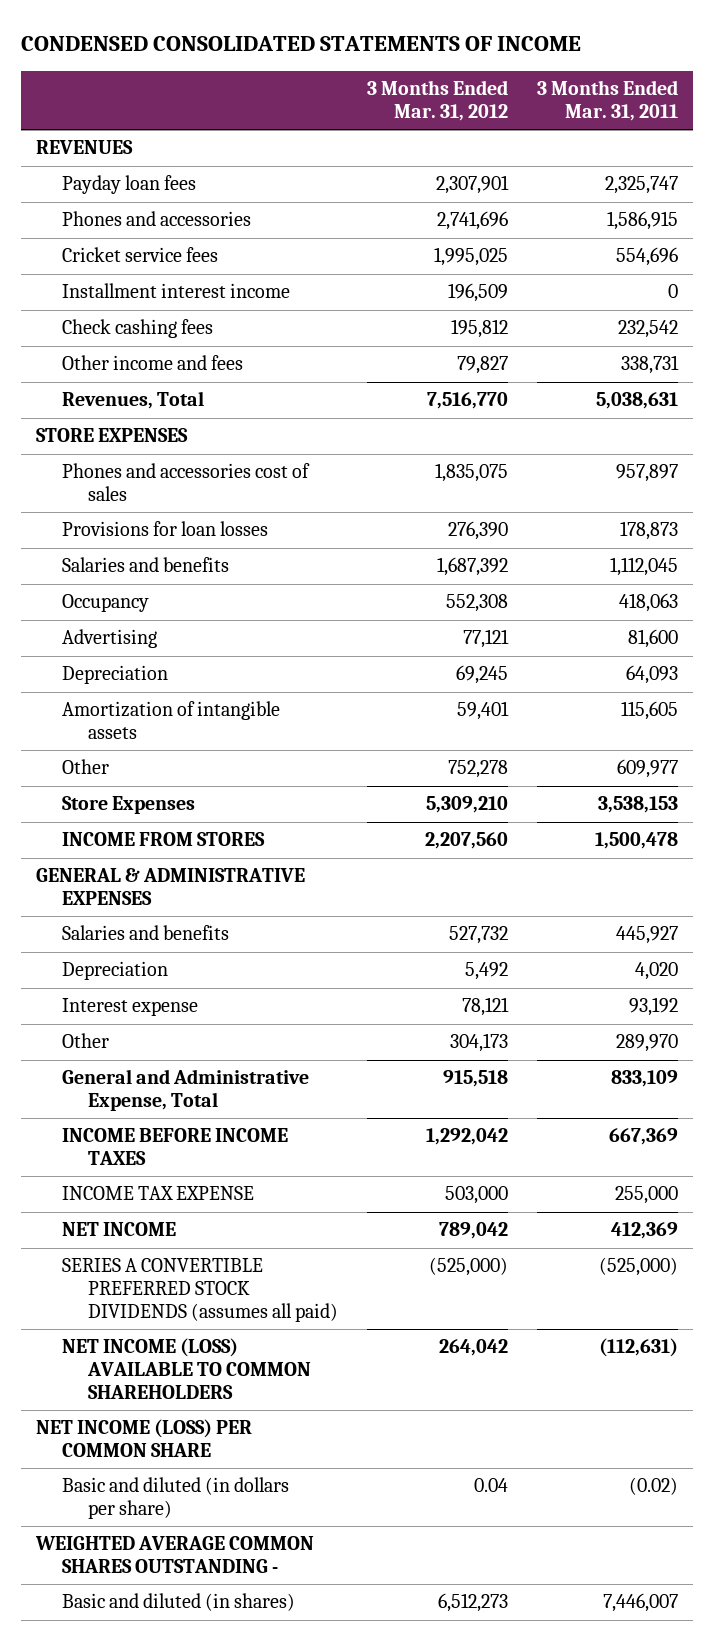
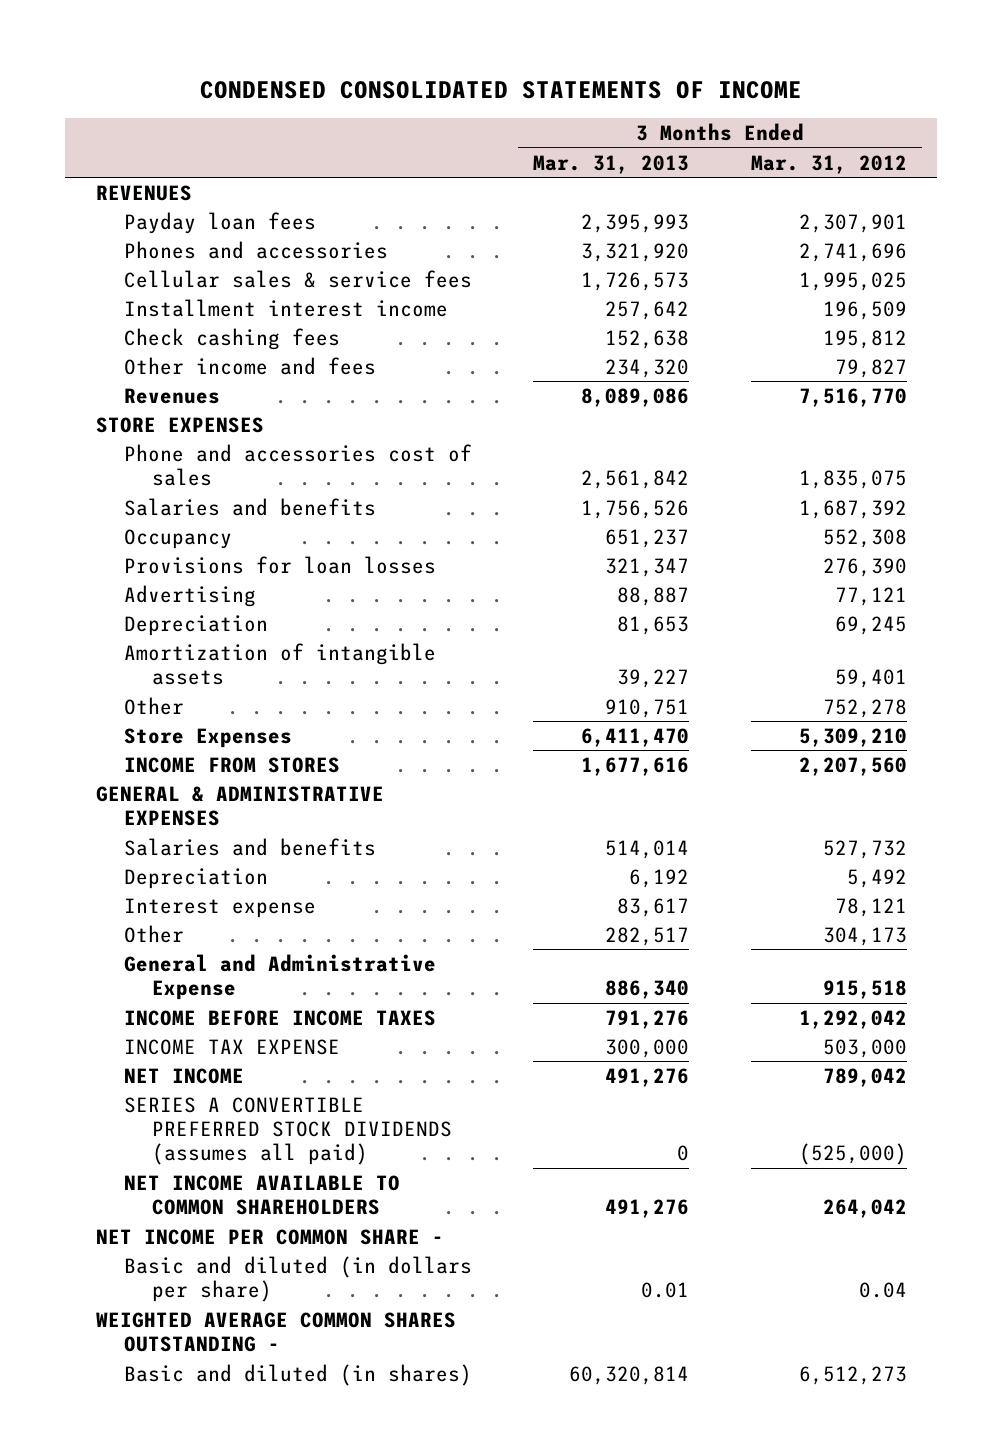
- | 3 Months Ended Mar. 31, 2012 | 3 Months Ended Mar. 31, 2011
+ | 3 Months Ended Mar. 31, 2013 | 3 Months Ended Mar. 31, 2012
- Cricket service fees | 1,995,025 | 554,696
+ Cellular sales & service fees | 1,726,573 | 1,995,025
- Revenues, Total | 7,516,770 | 5,038,631
+ Revenues | 8,089,086 | 7,516,770
- Phones and accessories cost of sales | 1,835,075 | 957,897
+ Phone and accessories cost of sales | 2,561,842 | 1,835,075
moved down: Provisions for loan losses | 321,347 | 276,390
- General and Administrative Expense, Total | 915,518 | 833,109
+ General and Administrative Expense | 886,340 | 915,518
- NET INCOME (LOSS) AVAILABLE TO COMMON SHAREHOLDERS | 264,042 | (112,631)
- NET INCOME (LOSS) PER COMMON SHARE
+ NET INCOME AVAILABLE TO COMMON SHAREHOLDERS | 491,276 | 264,042
+ NET INCOME PER COMMON SHARE -

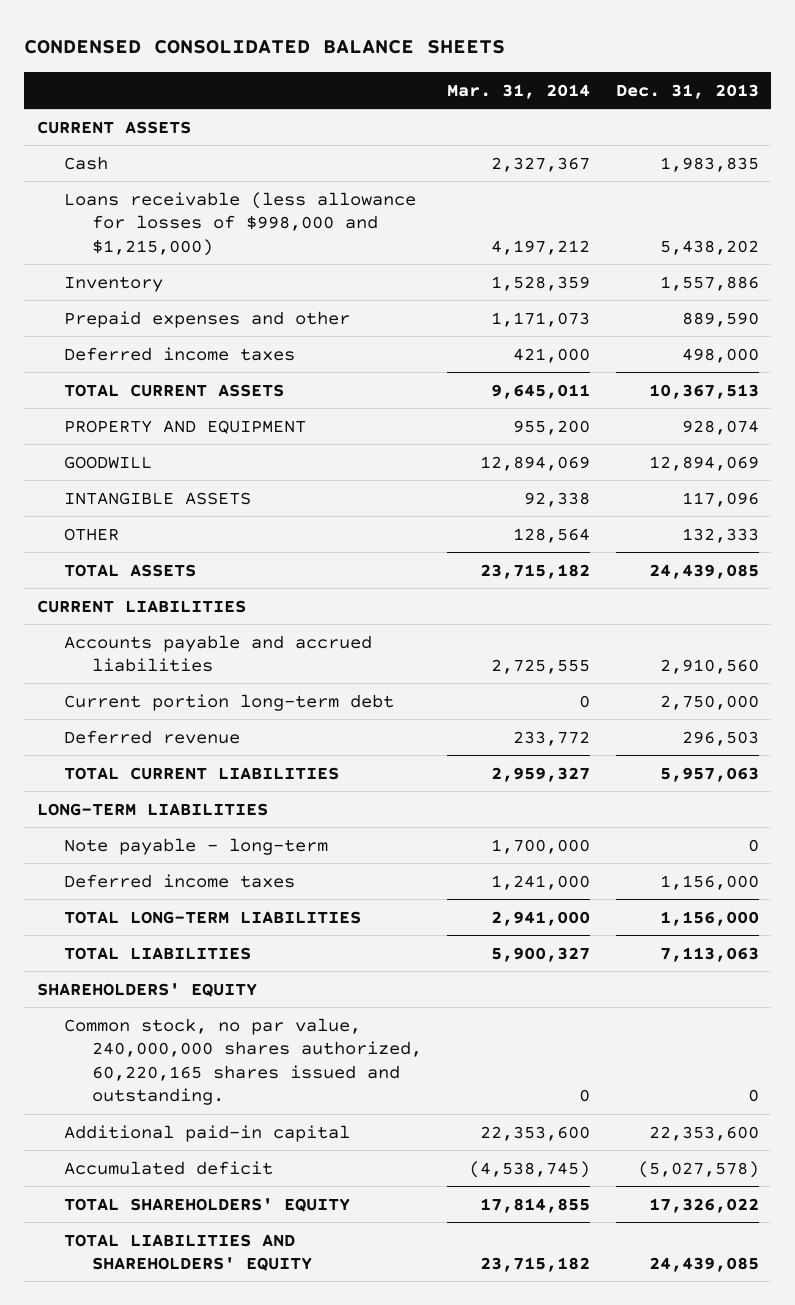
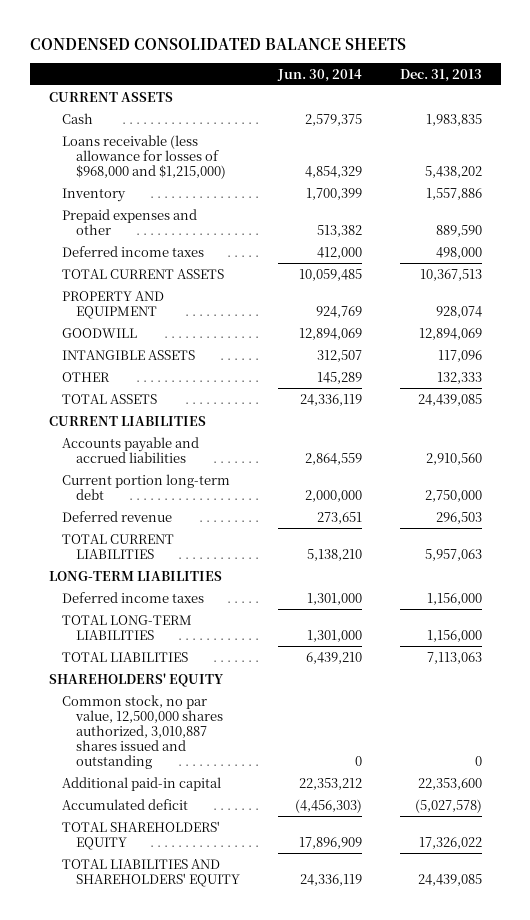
- | Mar. 31, 2014 | Dec. 31, 2013
+ | Jun. 30, 2014 | Dec. 31, 2013
- Loans receivable (less allowance for losses of $998,000 and $1,215,000) | 4,197,212 | 5,438,202
+ Loans receivable (less allowance for losses of $968,000 and $1,215,000) | 4,854,329 | 5,438,202
- Note payable - long-term | 1,700,000 | 0
- Common stock, no par value, 240,000,000 shares authorized, 60,220,165 shares issued and outstanding. | 0 | 0
+ Common stock, no par value, 12,500,000 shares authorized, 3,010,887 shares issued and outstanding | 0 | 0

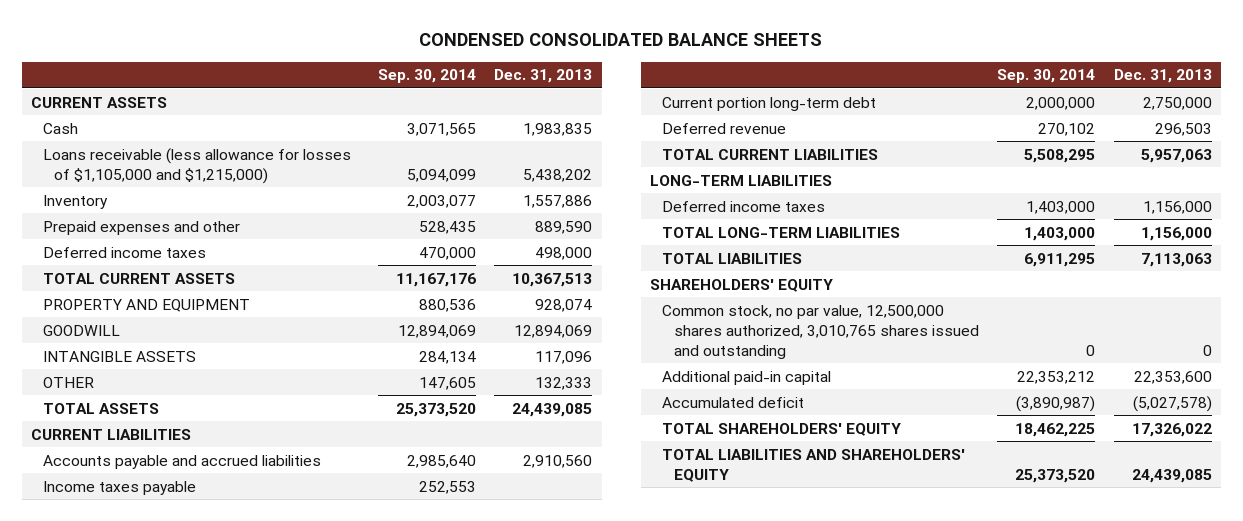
- | Jun. 30, 2014 | Dec. 31, 2013
+ | Sep. 30, 2014 | Dec. 31, 2013
- Loans receivable (less allowance for losses of $968,000 and $1,215,000) | 4,854,329 | 5,438,202
+ Loans receivable (less allowance for losses of $1,105,000 and $1,215,000) | 5,094,099 | 5,438,202
+ Income taxes payable | 252,553 |
- Common stock, no par value, 12,500,000 shares authorized, 3,010,887 shares issued and outstanding | 0 | 0
+ Common stock, no par value, 12,500,000 shares authorized, 3,010,765 shares issued and outstanding | 0 | 0

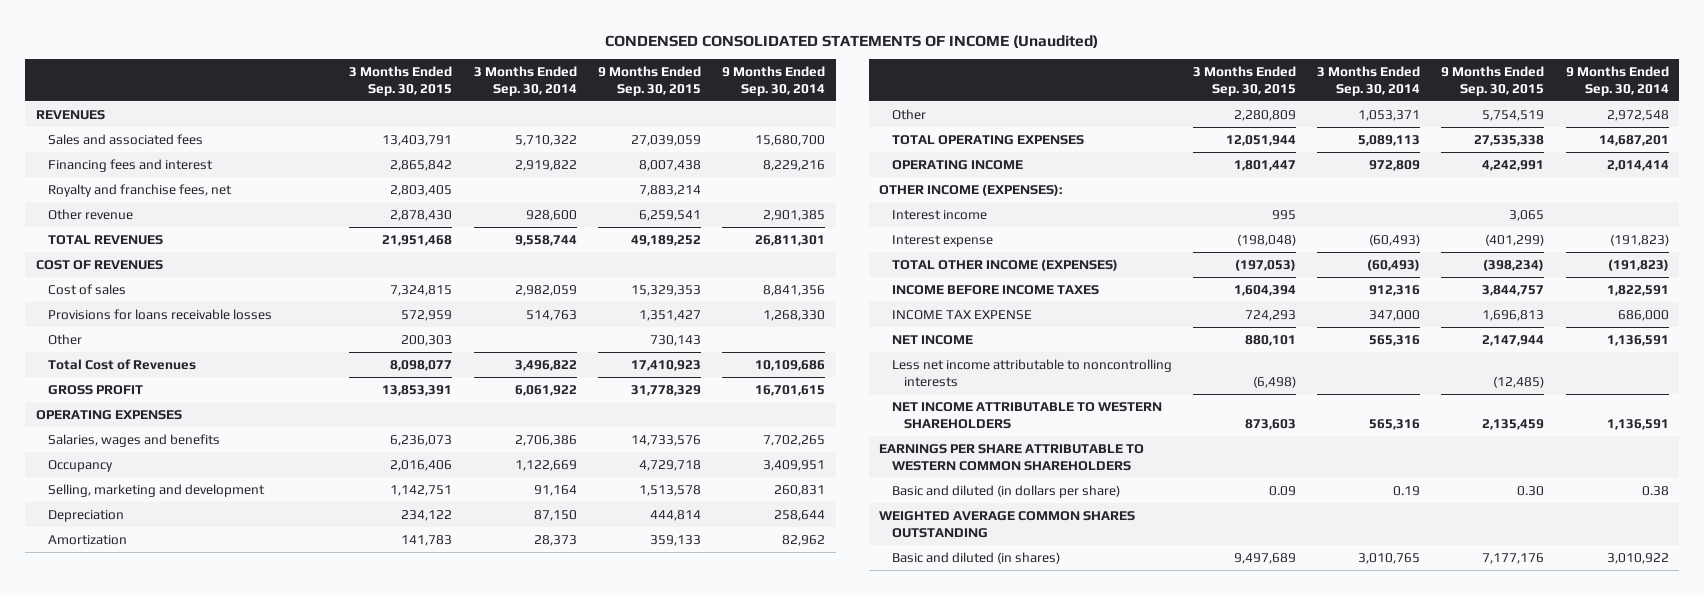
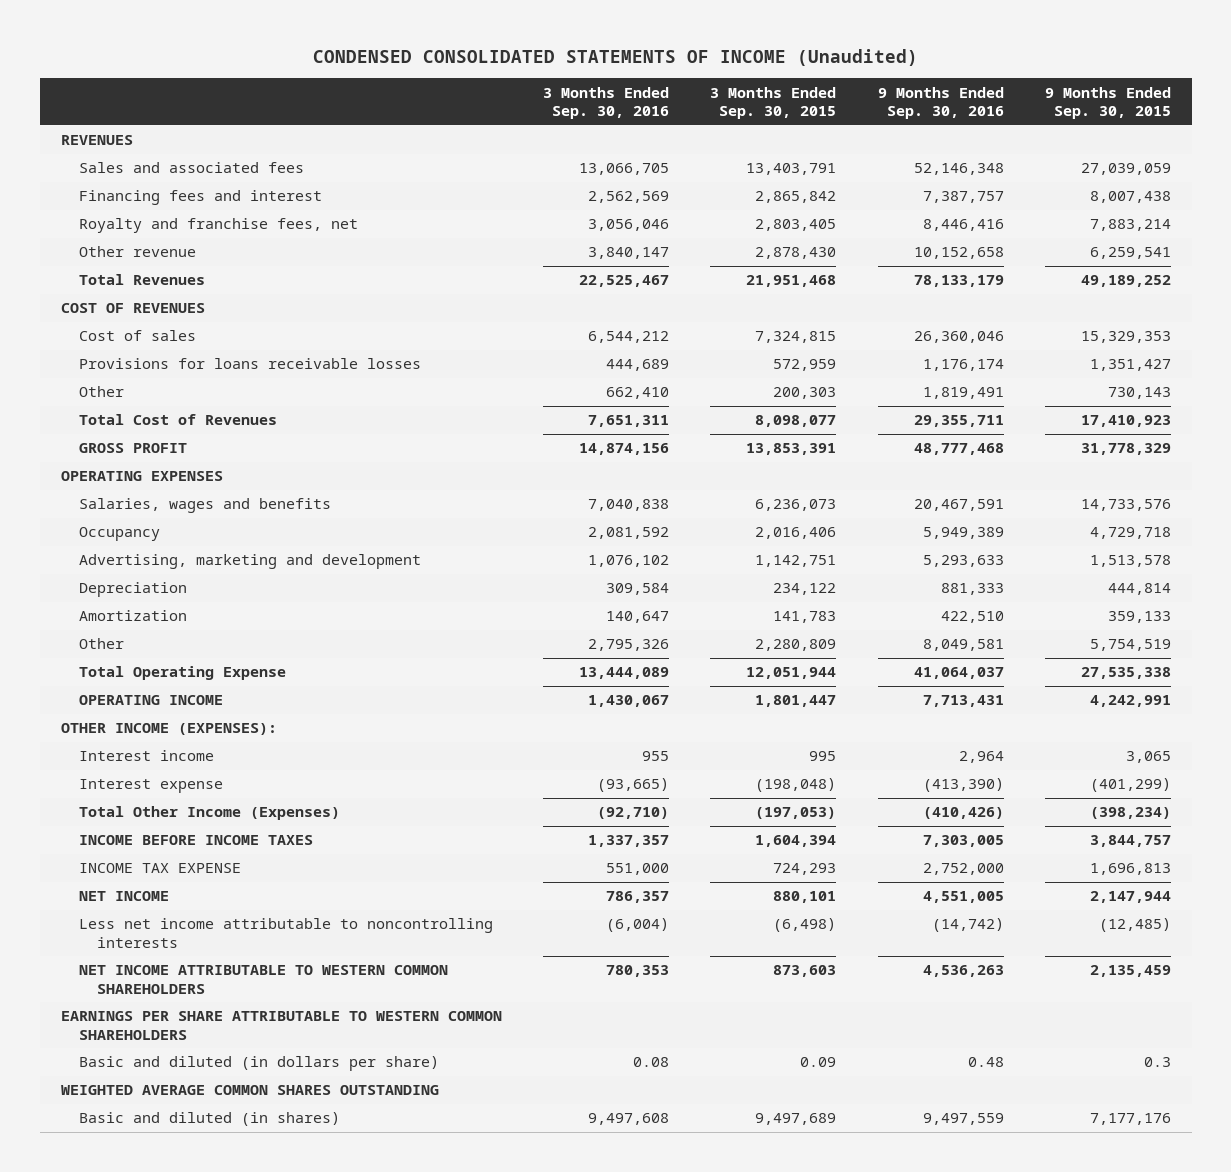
- | 3 Months Ended Sep. 30, 2015 | 3 Months Ended Sep. 30, 2014 | 9 Months Ended Sep. 30, 2015 | 9 Months Ended Sep. 30, 2014
+ | 3 Months Ended Sep. 30, 2016 | 3 Months Ended Sep. 30, 2015 | 9 Months Ended Sep. 30, 2016 | 9 Months Ended Sep. 30, 2015
- TOTAL REVENUES | 21,951,468 | 9,558,744 | 49,189,252 | 26,811,301
+ Total Revenues | 22,525,467 | 21,951,468 | 78,133,179 | 49,189,252
- Selling, marketing and development | 1,142,751 | 91,164 | 1,513,578 | 260,831
+ Advertising, marketing and development | 1,076,102 | 1,142,751 | 5,293,633 | 1,513,578
- TOTAL OPERATING EXPENSES | 12,051,944 | 5,089,113 | 27,535,338 | 14,687,201
+ Total Operating Expense | 13,444,089 | 12,051,944 | 41,064,037 | 27,535,338
- TOTAL OTHER INCOME (EXPENSES) | (197,053) | (60,493) | (398,234) | (191,823)
+ Total Other Income (Expenses) | (92,710) | (197,053) | (410,426) | (398,234)
- NET INCOME ATTRIBUTABLE TO WESTERN SHAREHOLDERS | 873,603 | 565,316 | 2,135,459 | 1,136,591
+ NET INCOME ATTRIBUTABLE TO WESTERN COMMON SHAREHOLDERS | 780,353 | 873,603 | 4,536,263 | 2,135,459
- Basic and diluted (in dollars per share) | 0.09 | 0.19 | 0.30 | 0.38
+ Basic and diluted (in dollars per share) | 0.08 | 0.09 | 0.48 | 0.3

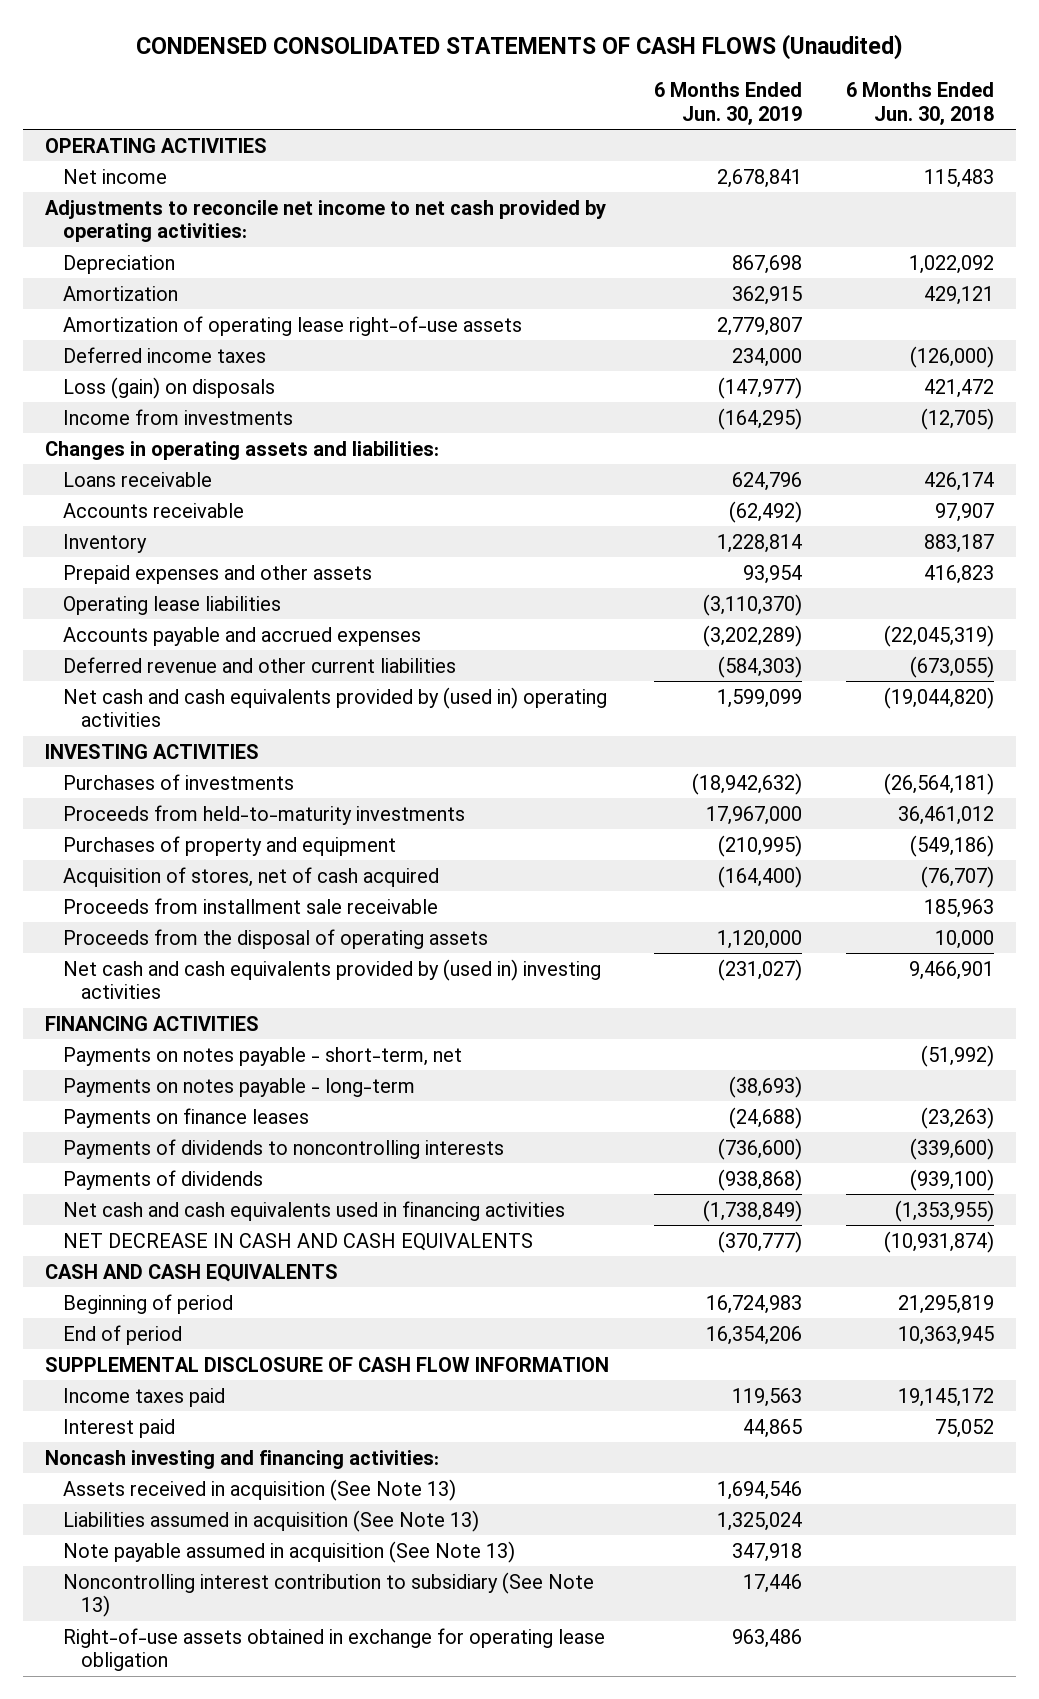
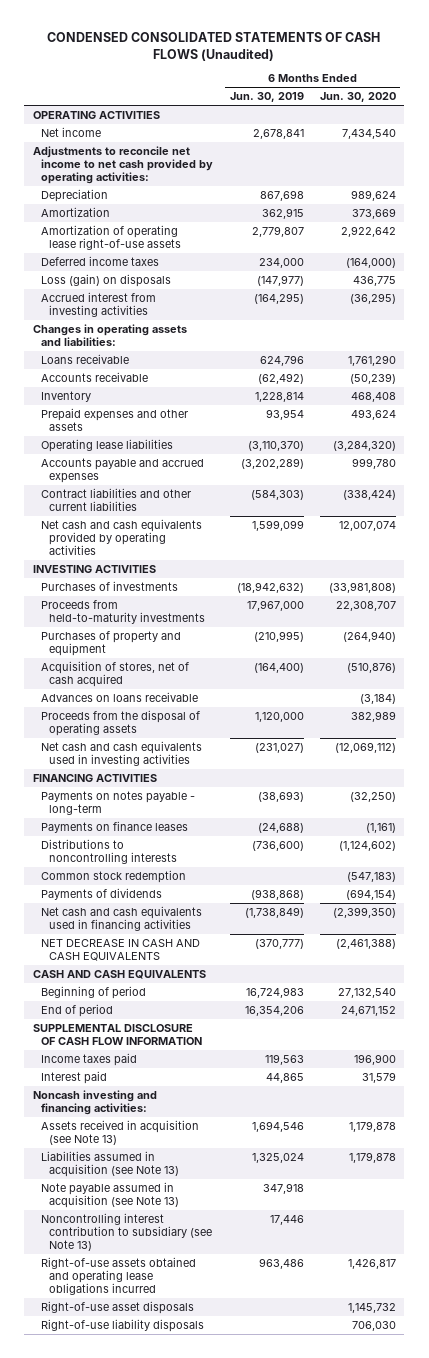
- | 6 Months Ended Jun. 30, 2019 | 6 Months Ended Jun. 30, 2018
+ | 6 Months Ended Jun. 30, 2019 | 6 Months Ended Jun. 30, 2020
- Income from investments | (164,295) | (12,705)
+ Accrued interest from investing activities | (164,295) | (36,295)
- Deferred revenue and other current liabilities | (584,303) | (673,055)
- Net cash and cash equivalents provided by (used in) operating activities | 1,599,099 | (19,044,820)
+ Contract liabilities and other current liabilities | (584,303) | (338,424)
+ Net cash and cash equivalents provided by operating activities | 1,599,099 | 12,007,074
- Proceeds from installment sale receivable | | 185,963
+ Advances on loans receivable | | (3,184)
- Net cash and cash equivalents provided by (used in) investing activities | (231,027) | 9,466,901
+ Net cash and cash equivalents used in investing activities | (231,027) | (12,069,112)
- Payments on notes payable - short-term, net | | (51,992)
- Payments of dividends to noncontrolling interests | (736,600) | (339,600)
+ Distributions to noncontrolling interests | (736,600) | (1,124,602)
+ Common stock redemption | | (547,183)
- Assets received in acquisition (See Note 13) | 1,694,546 |
- Liabilities assumed in acquisition (See Note 13) | 1,325,024 |
- Note payable assumed in acquisition (See Note 13) | 347,918 |
- Noncontrolling interest contribution to subsidiary (See Note 13) | 17,446 |
- Right-of-use assets obtained in exchange for operating lease obligation | 963,486 |
+ Assets received in acquisition (see Note 13) | 1,694,546 | 1,179,878
+ Liabilities assumed in acquisition (see Note 13) | 1,325,024 | 1,179,878
+ Note payable assumed in acquisition (see Note 13) | 347,918 |
+ Noncontrolling interest contribution to subsidiary (see Note 13) | 17,446 |
+ Right-of-use assets obtained and operating lease obligations incurred | 963,486 | 1,426,817
+ Right-of-use asset disposals | | 1,145,732
+ Right-of-use liability disposals | | 706,030

